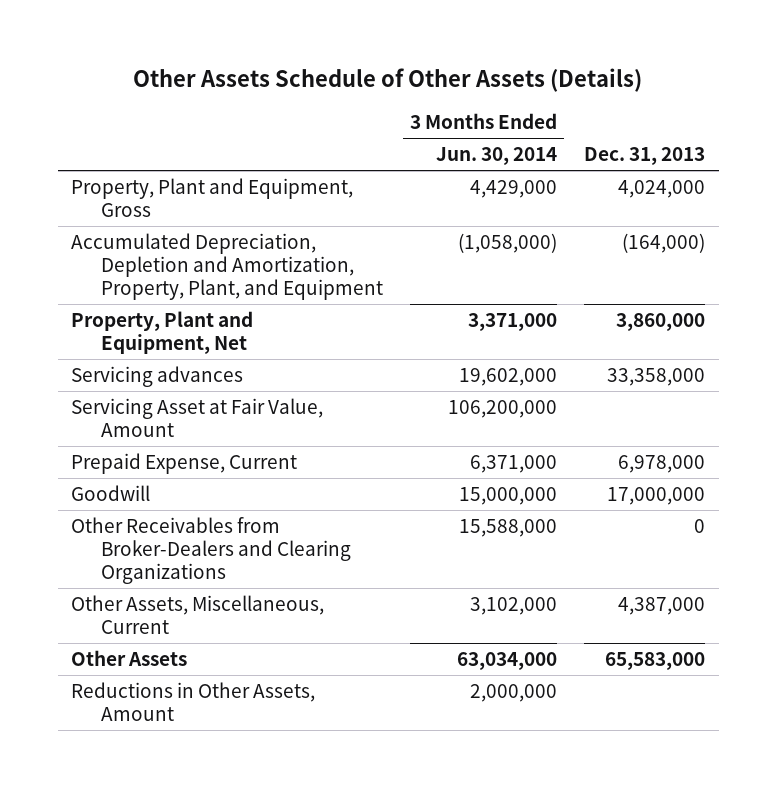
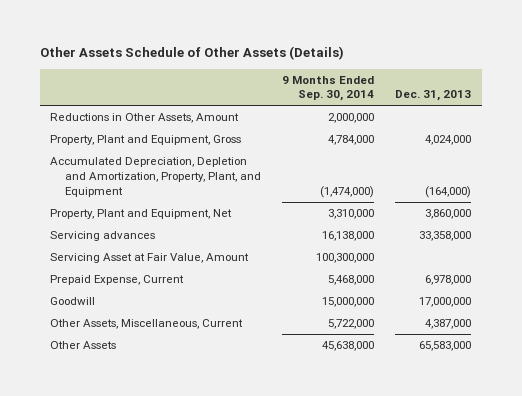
- | 3 Months Ended Jun. 30, 2014 | Dec. 31, 2013
+ | 9 Months Ended Sep. 30, 2014 | Dec. 31, 2013
moved up: Reductions in Other Assets, Amount | 2,000,000 |
- Other Receivables from Broker-Dealers and Clearing Organizations | 15,588,000 | 0

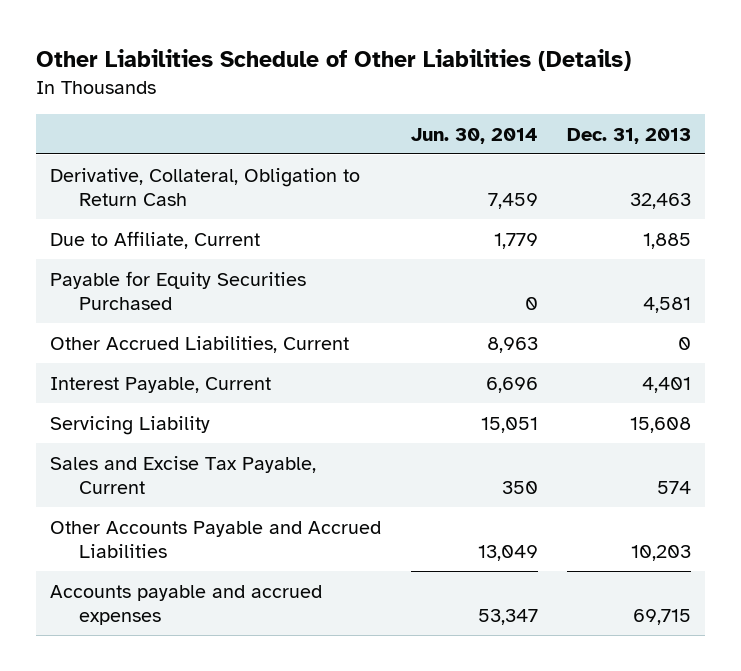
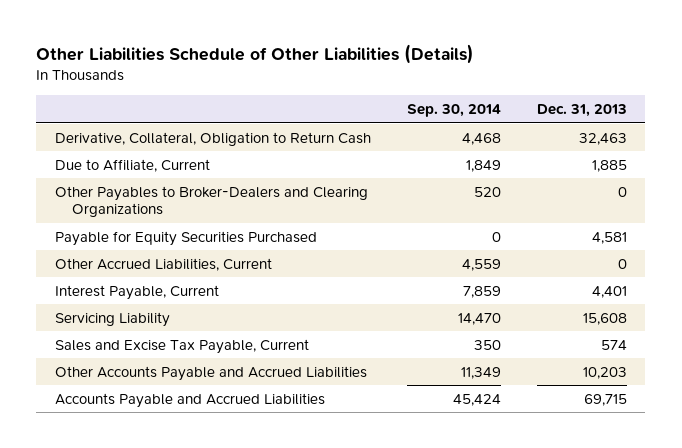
- | Jun. 30, 2014 | Dec. 31, 2013
+ | Sep. 30, 2014 | Dec. 31, 2013
+ Other Payables to Broker-Dealers and Clearing Organizations | 520 | 0
- Accounts payable and accrued expenses | 53,347 | 69,715
+ Accounts Payable and Accrued Liabilities | 45,424 | 69,715

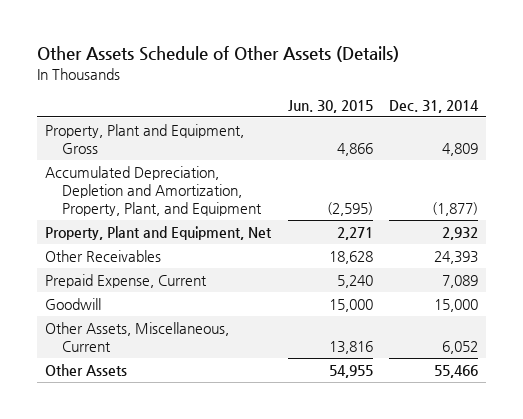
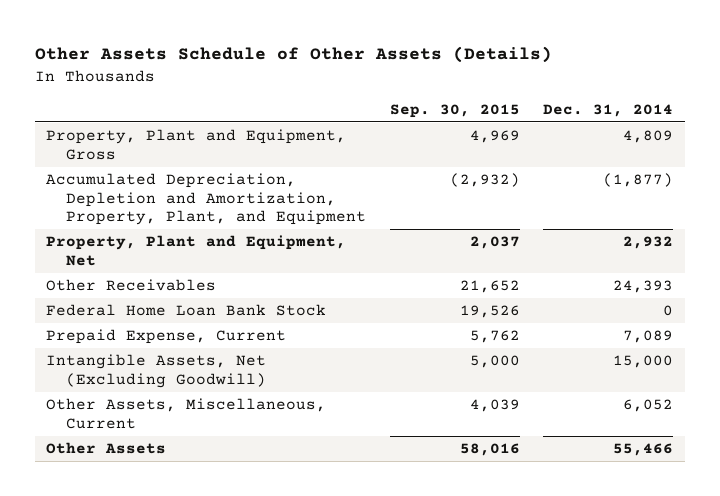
- | Jun. 30, 2015 | Dec. 31, 2014
+ | Sep. 30, 2015 | Dec. 31, 2014
+ Federal Home Loan Bank Stock | 19,526 | 0
- Goodwill | 15,000 | 15,000
+ Intangible Assets, Net (Excluding Goodwill) | 5,000 | 15,000

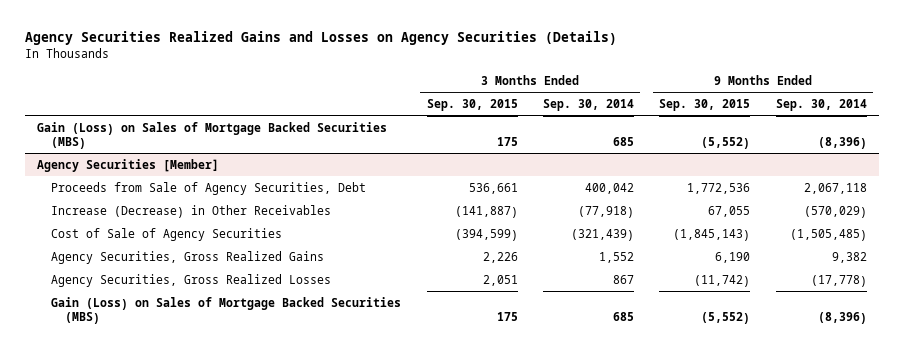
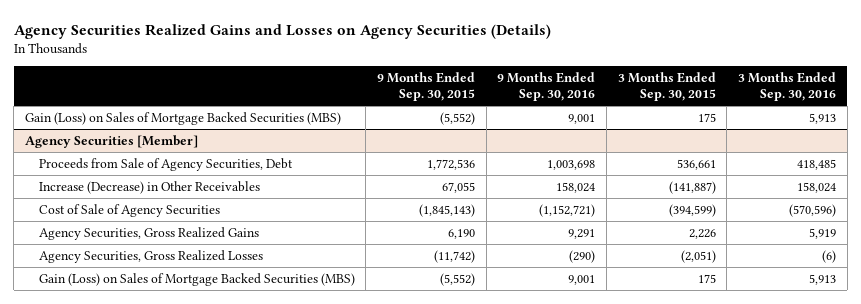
- | 3 Months Ended Sep. 30, 2015 | 3 Months Ended Sep. 30, 2014 | 9 Months Ended Sep. 30, 2015 | 9 Months Ended Sep. 30, 2014
+ | 9 Months Ended Sep. 30, 2015 | 9 Months Ended Sep. 30, 2016 | 3 Months Ended Sep. 30, 2015 | 3 Months Ended Sep. 30, 2016
@ Agency Securities [Member]
- Agency Securities, Gross Realized Losses | 2,051 | 867 | (11,742) | (17,778)
+ Agency Securities, Gross Realized Losses | (11,742) | (290) | (2,051) | (6)

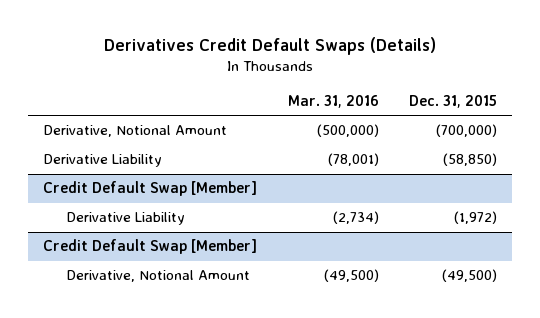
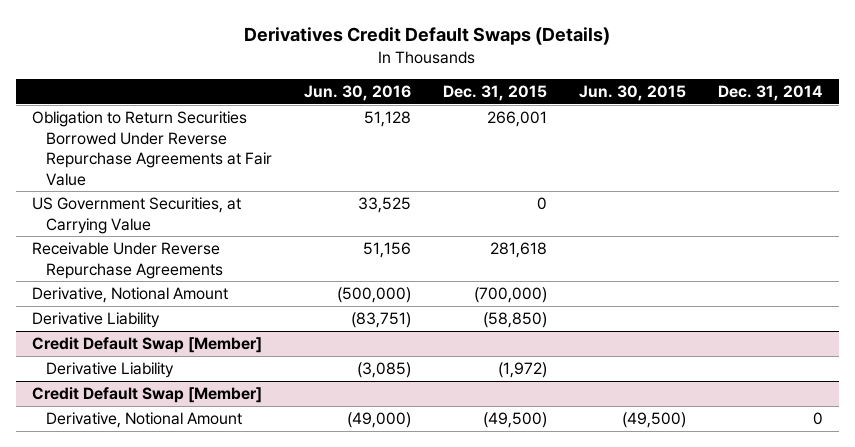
- | Mar. 31, 2016 | Dec. 31, 2015
+ | Jun. 30, 2016 | Dec. 31, 2015 | Jun. 30, 2015 | Dec. 31, 2014
+ Obligation to Return Securities Borrowed Under Reverse Repurchase Agreements at Fair Value | 51,128 | 266,001 | |
+ US Government Securities, at Carrying Value | 33,525 | 0 | |
+ Receivable Under Reverse Repurchase Agreements | 51,156 | 281,618 | |

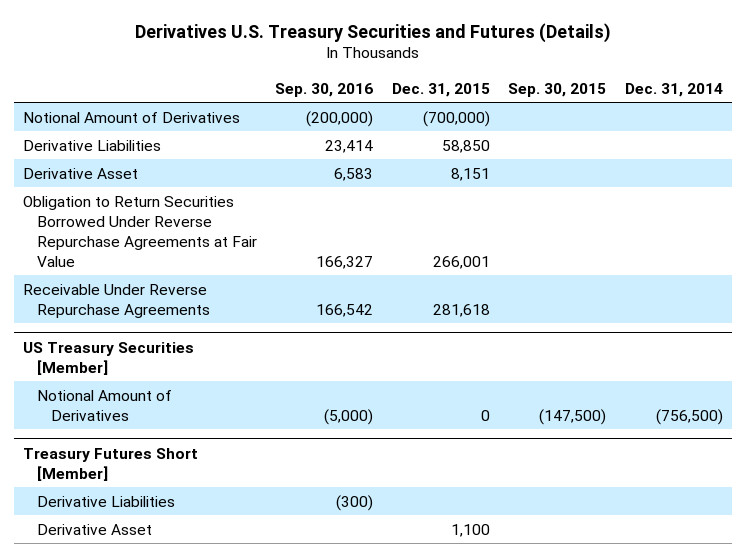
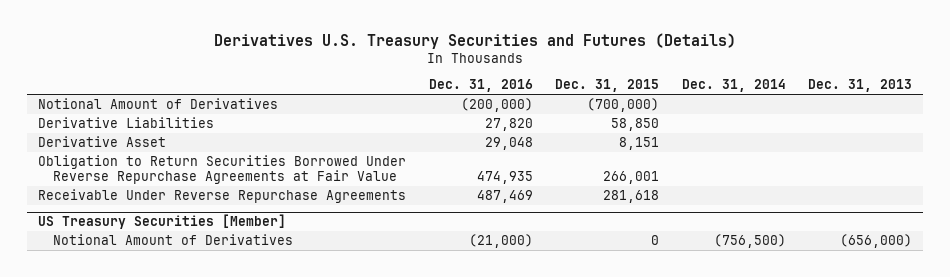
- | Sep. 30, 2016 | Dec. 31, 2015 | Sep. 30, 2015 | Dec. 31, 2014
+ | Dec. 31, 2016 | Dec. 31, 2015 | Dec. 31, 2014 | Dec. 31, 2013
- Treasury Futures Short [Member]
- Derivative Liabilities | (300) | | |
- Derivative Asset | | 1,100 | |

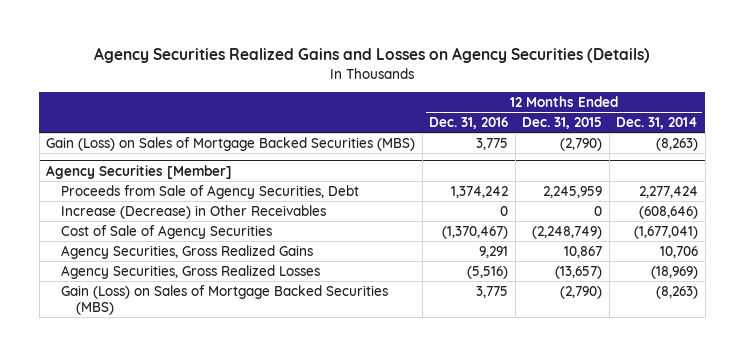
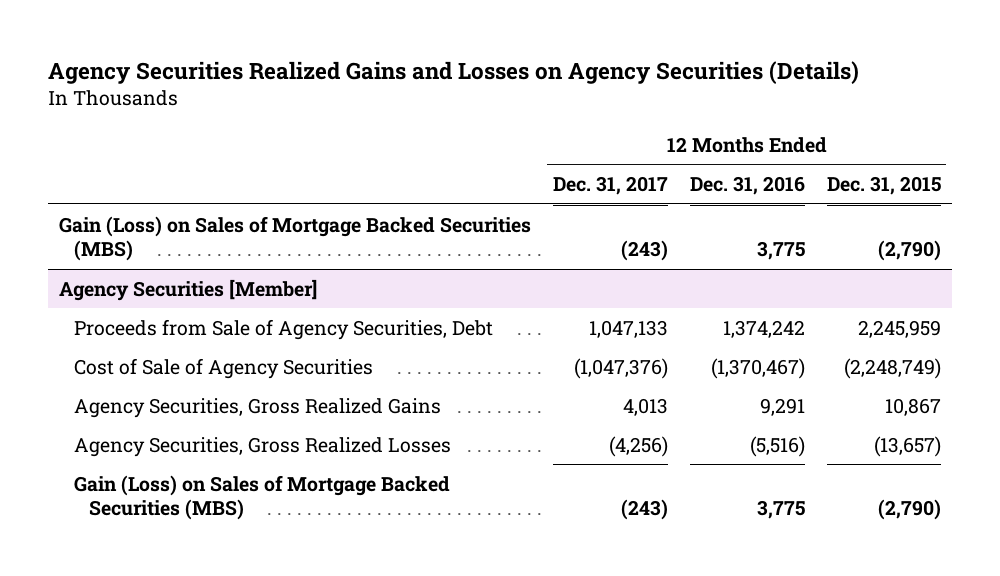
- | 12 Months Ended Dec. 31, 2016 | 12 Months Ended Dec. 31, 2015 | 12 Months Ended Dec. 31, 2014
+ | 12 Months Ended Dec. 31, 2017 | 12 Months Ended Dec. 31, 2016 | 12 Months Ended Dec. 31, 2015
@ Agency Securities [Member]
- Increase (Decrease) in Other Receivables | 0 | 0 | (608,646)

